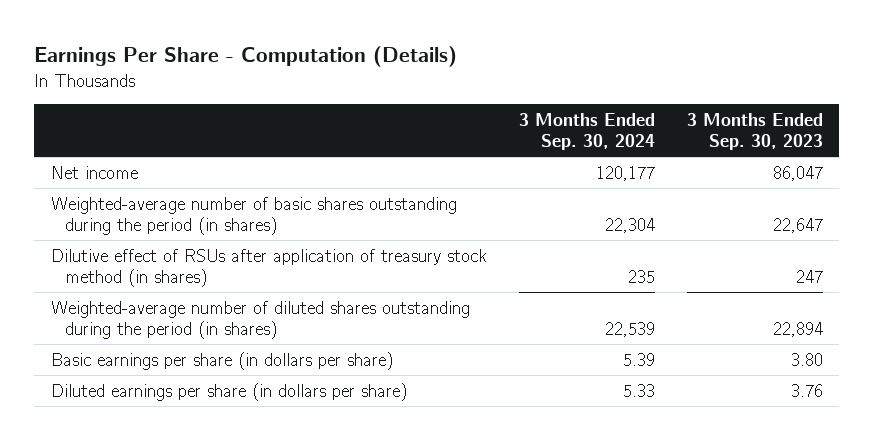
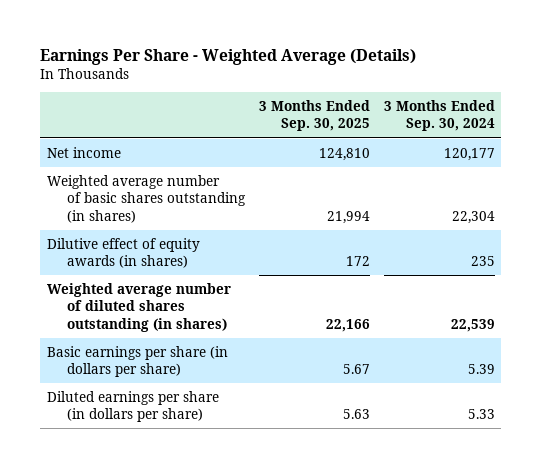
- Earnings Per Share - Computation (Details)
+ Earnings Per Share - Weighted Average (Details)
- | 3 Months Ended Sep. 30, 2024 | 3 Months Ended Sep. 30, 2023
+ | 3 Months Ended Sep. 30, 2025 | 3 Months Ended Sep. 30, 2024
- Weighted-average number of basic shares outstanding during the period (in shares) | 22,304 | 22,647
- Dilutive effect of RSUs after application of treasury stock method (in shares) | 235 | 247
- Weighted-average number of diluted shares outstanding during the period (in shares) | 22,539 | 22,894
+ Weighted average number of basic shares outstanding (in shares) | 21,994 | 22,304
+ Dilutive effect of equity awards (in shares) | 172 | 235
+ Weighted average number of diluted shares outstanding (in shares) | 22,166 | 22,539

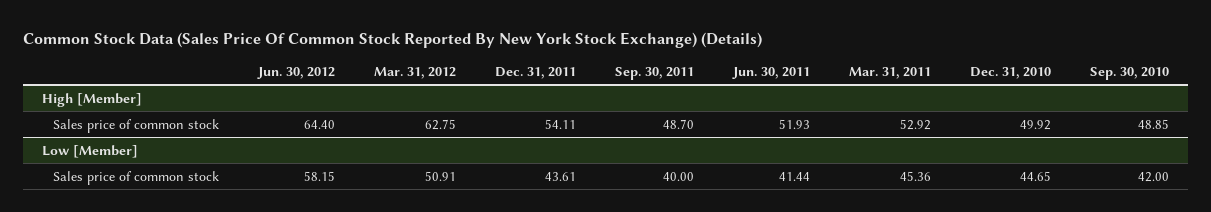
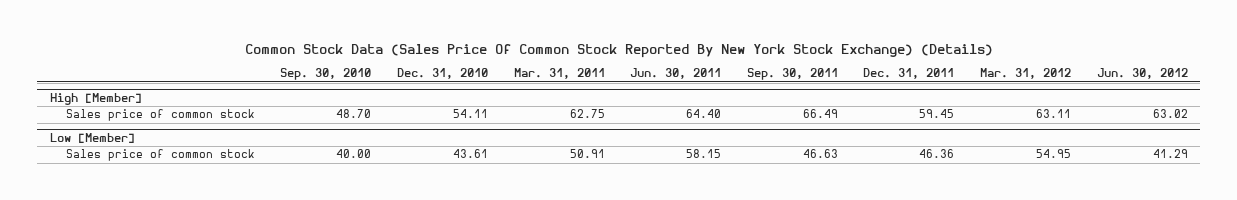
- | Jun. 30, 2012 | Mar. 31, 2012 | Dec. 31, 2011 | Sep. 30, 2011 | Jun. 30, 2011 | Mar. 31, 2011 | Dec. 31, 2010 | Sep. 30, 2010
+ | Sep. 30, 2010 | Dec. 31, 2010 | Mar. 31, 2011 | Jun. 30, 2011 | Sep. 30, 2011 | Dec. 31, 2011 | Mar. 31, 2012 | Jun. 30, 2012
@ High [Member]
- Sales price of common stock | 64.40 | 62.75 | 54.11 | 48.70 | 51.93 | 52.92 | 49.92 | 48.85
+ Sales price of common stock | 48.70 | 54.11 | 62.75 | 64.40 | 66.49 | 59.45 | 63.11 | 63.02
@ Low [Member]
- Sales price of common stock | 58.15 | 50.91 | 43.61 | 40.00 | 41.44 | 45.36 | 44.65 | 42.00
+ Sales price of common stock | 40.00 | 43.61 | 50.91 | 58.15 | 46.63 | 46.36 | 54.95 | 41.29

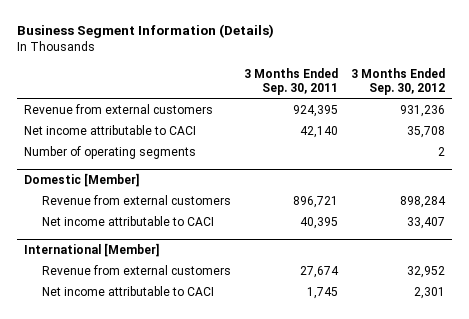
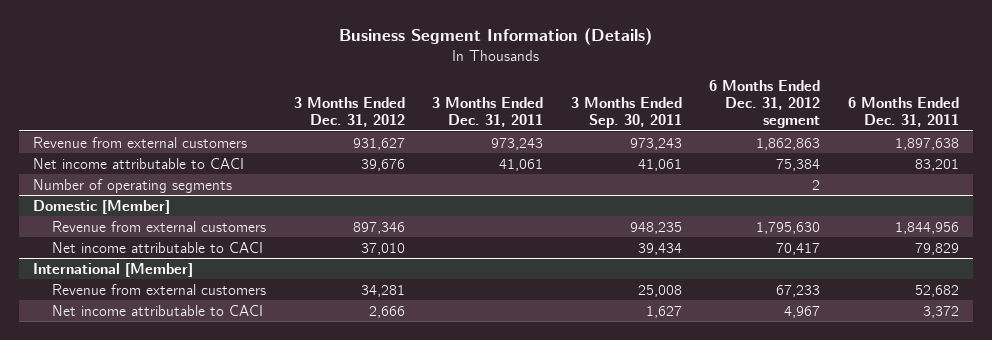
- | 3 Months Ended Sep. 30, 2011 | 3 Months Ended Sep. 30, 2012
+ | 3 Months Ended Dec. 31, 2012 | 3 Months Ended Dec. 31, 2011 | 3 Months Ended Sep. 30, 2011 | 6 Months Ended Dec. 31, 2012 segment | 6 Months Ended Dec. 31, 2011
- Revenue from external customers | 924,395 | 931,236
- Net income attributable to CACI | 42,140 | 35,708
+ Revenue from external customers | 931,627 | 973,243 | 973,243 | 1,862,863 | 1,897,638
+ Net income attributable to CACI | 39,676 | 41,061 | 41,061 | 75,384 | 83,201
@ Domestic [Member]
- Revenue from external customers | 896,721 | 898,284
- Net income attributable to CACI | 40,395 | 33,407
+ Revenue from external customers | 897,346 | | 948,235 | 1,795,630 | 1,844,956
+ Net income attributable to CACI | 37,010 | | 39,434 | 70,417 | 79,829
@ International [Member]
- Revenue from external customers | 27,674 | 32,952
- Net income attributable to CACI | 1,745 | 2,301
+ Revenue from external customers | 34,281 | | 25,008 | 67,233 | 52,682
+ Net income attributable to CACI | 2,666 | | 1,627 | 4,967 | 3,372

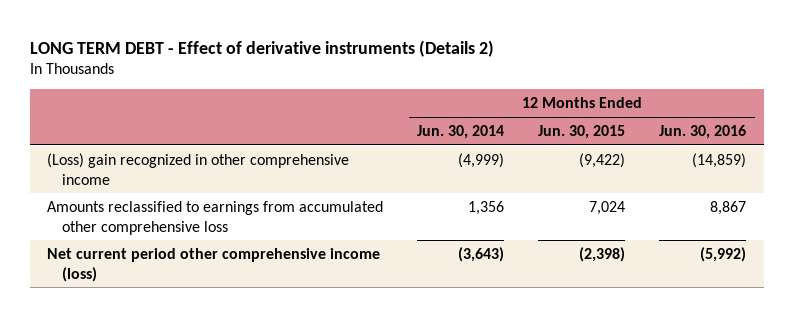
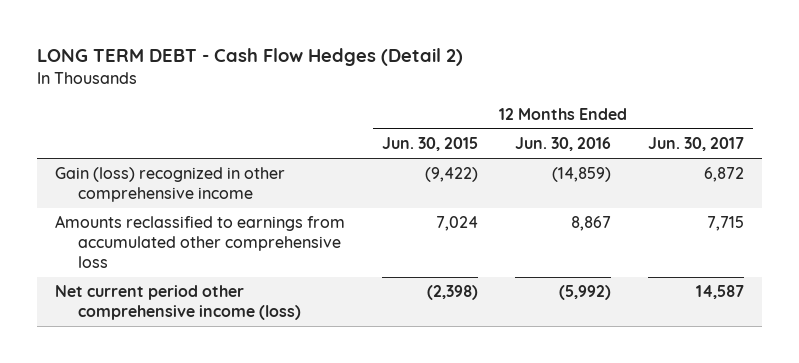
- LONG TERM DEBT - Effect of derivative instruments (Details 2)
+ LONG TERM DEBT - Cash Flow Hedges (Detail 2)
- | 12 Months Ended Jun. 30, 2014 | 12 Months Ended Jun. 30, 2015 | 12 Months Ended Jun. 30, 2016
+ | 12 Months Ended Jun. 30, 2015 | 12 Months Ended Jun. 30, 2016 | 12 Months Ended Jun. 30, 2017
- (Loss) gain recognized in other comprehensive income | (4,999) | (9,422) | (14,859)
+ Gain (loss) recognized in other comprehensive income | (9,422) | (14,859) | 6,872

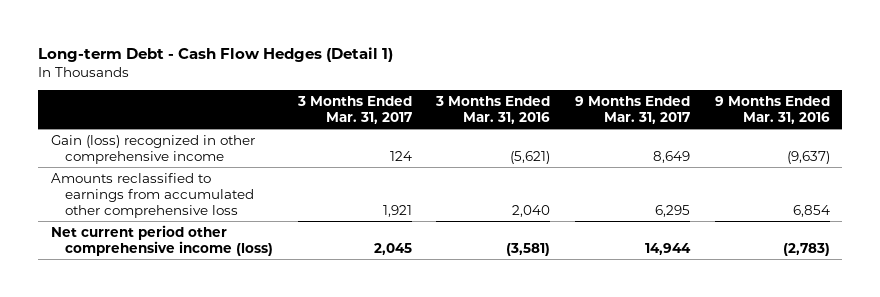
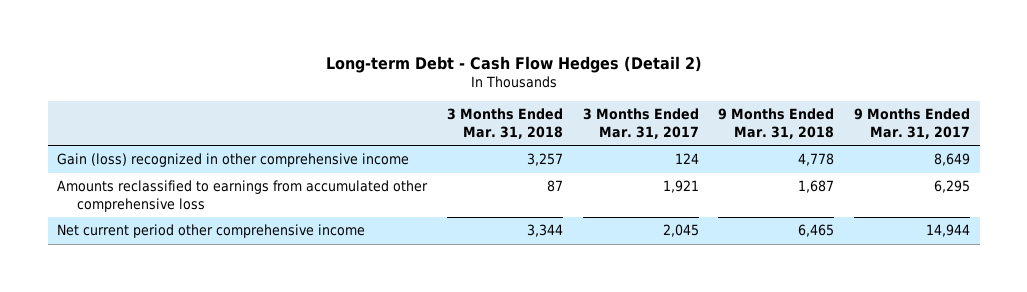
- Long-term Debt - Cash Flow Hedges (Detail 1)
+ Long-term Debt - Cash Flow Hedges (Detail 2)
- | 3 Months Ended Mar. 31, 2017 | 3 Months Ended Mar. 31, 2016 | 9 Months Ended Mar. 31, 2017 | 9 Months Ended Mar. 31, 2016
+ | 3 Months Ended Mar. 31, 2018 | 3 Months Ended Mar. 31, 2017 | 9 Months Ended Mar. 31, 2018 | 9 Months Ended Mar. 31, 2017
- Net current period other comprehensive income (loss) | 2,045 | (3,581) | 14,944 | (2,783)
+ Net current period other comprehensive income | 3,344 | 2,045 | 6,465 | 14,944

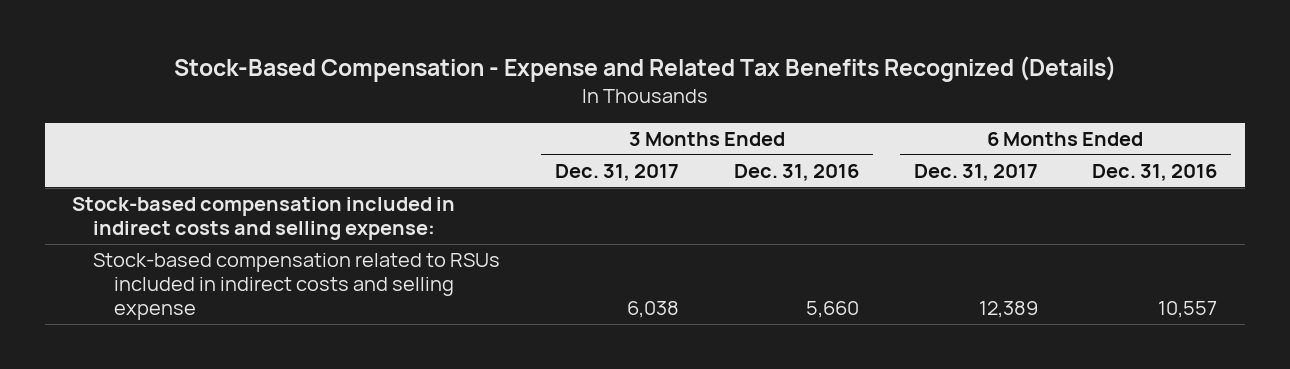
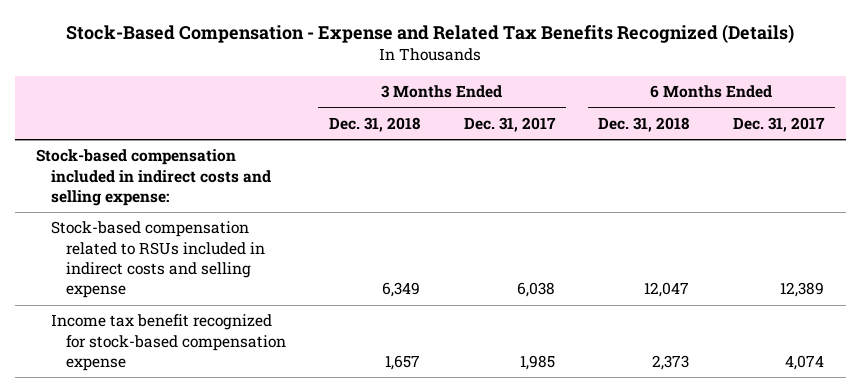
- | 3 Months Ended Dec. 31, 2017 | 3 Months Ended Dec. 31, 2016 | 6 Months Ended Dec. 31, 2017 | 6 Months Ended Dec. 31, 2016
+ | 3 Months Ended Dec. 31, 2018 | 3 Months Ended Dec. 31, 2017 | 6 Months Ended Dec. 31, 2018 | 6 Months Ended Dec. 31, 2017
+ Income tax benefit recognized for stock-based compensation expense | 1,657 | 1,985 | 2,373 | 4,074

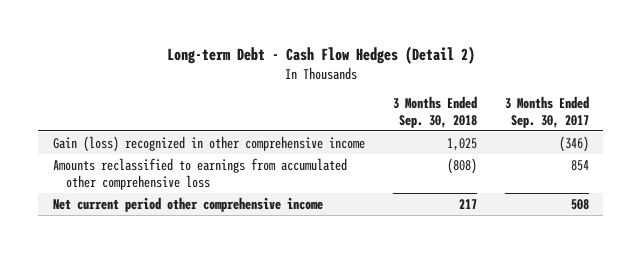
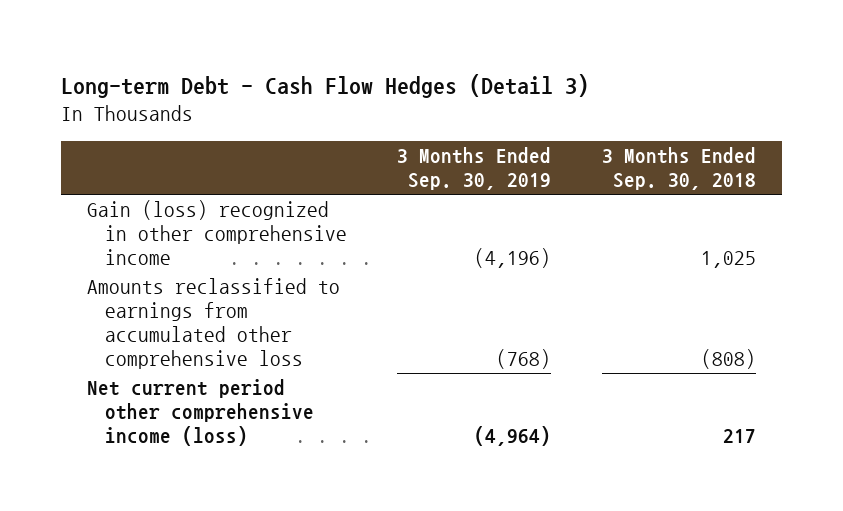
- Long-term Debt - Cash Flow Hedges (Detail 2)
+ Long-term Debt - Cash Flow Hedges (Detail 3)
- | 3 Months Ended Sep. 30, 2018 | 3 Months Ended Sep. 30, 2017
+ | 3 Months Ended Sep. 30, 2019 | 3 Months Ended Sep. 30, 2018
- Net current period other comprehensive income | 217 | 508
+ Net current period other comprehensive income (loss) | (4,964) | 217

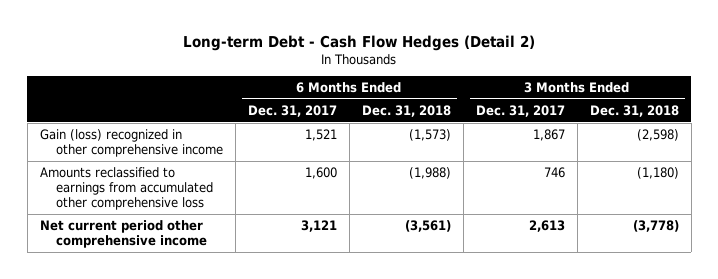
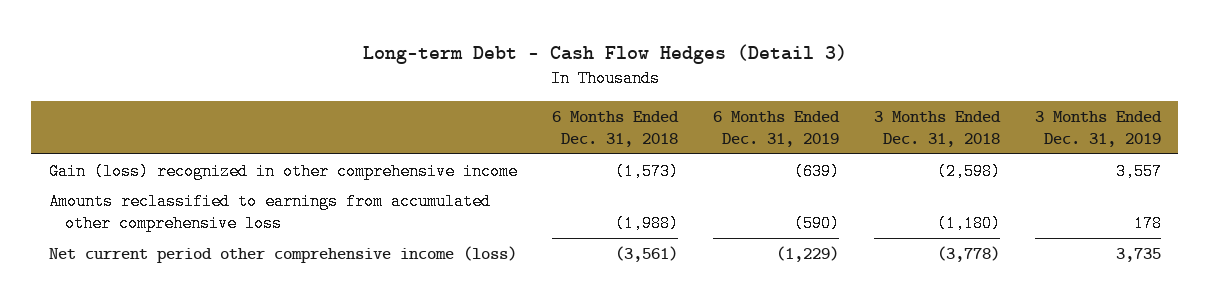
- Long-term Debt - Cash Flow Hedges (Detail 2)
+ Long-term Debt - Cash Flow Hedges (Detail 3)
- | 6 Months Ended Dec. 31, 2017 | 6 Months Ended Dec. 31, 2018 | 3 Months Ended Dec. 31, 2017 | 3 Months Ended Dec. 31, 2018
+ | 6 Months Ended Dec. 31, 2018 | 6 Months Ended Dec. 31, 2019 | 3 Months Ended Dec. 31, 2018 | 3 Months Ended Dec. 31, 2019
- Net current period other comprehensive income | 3,121 | (3,561) | 2,613 | (3,778)
+ Net current period other comprehensive income (loss) | (3,561) | (1,229) | (3,778) | 3,735

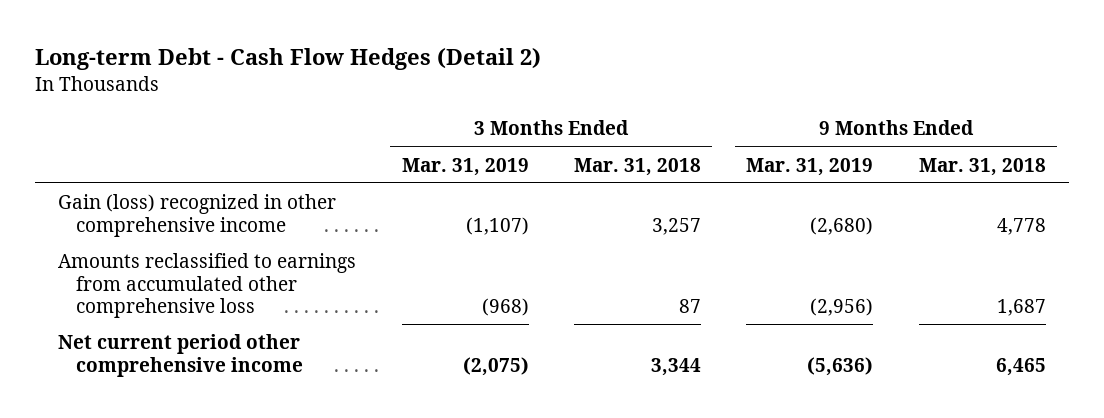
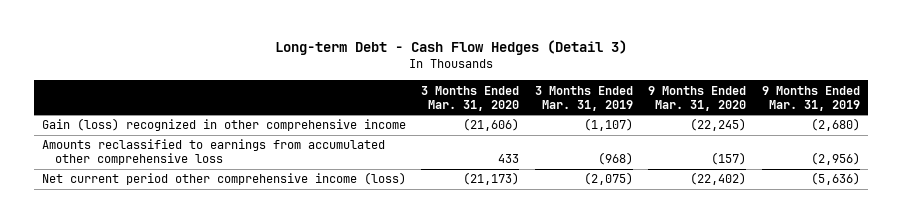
- Long-term Debt - Cash Flow Hedges (Detail 2)
+ Long-term Debt - Cash Flow Hedges (Detail 3)
- | 3 Months Ended Mar. 31, 2019 | 3 Months Ended Mar. 31, 2018 | 9 Months Ended Mar. 31, 2019 | 9 Months Ended Mar. 31, 2018
+ | 3 Months Ended Mar. 31, 2020 | 3 Months Ended Mar. 31, 2019 | 9 Months Ended Mar. 31, 2020 | 9 Months Ended Mar. 31, 2019
- Net current period other comprehensive income | (2,075) | 3,344 | (5,636) | 6,465
+ Net current period other comprehensive income (loss) | (21,173) | (2,075) | (22,402) | (5,636)

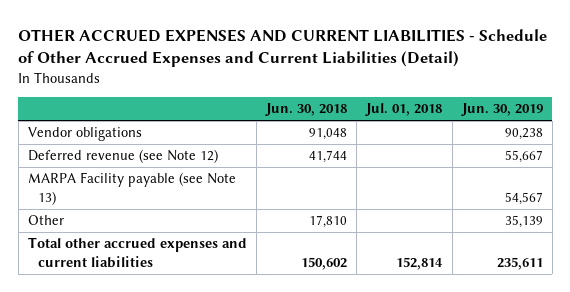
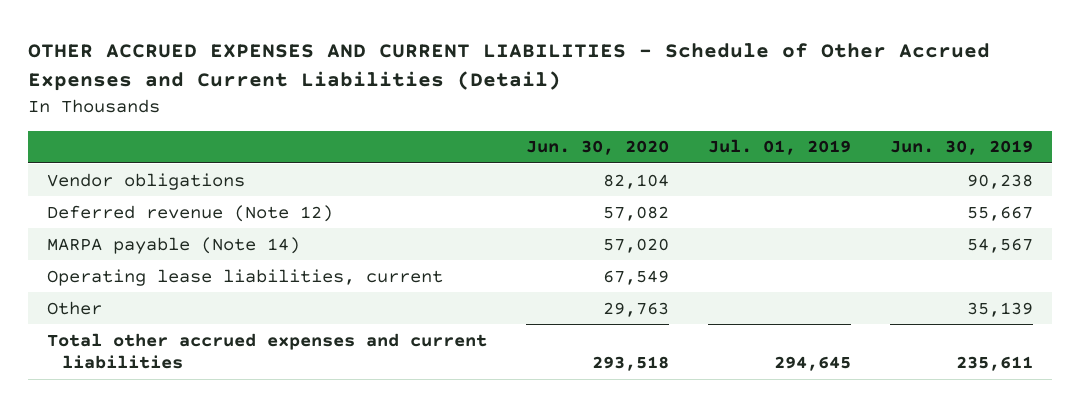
- | Jun. 30, 2018 | Jul. 01, 2018 | Jun. 30, 2019
+ | Jun. 30, 2020 | Jul. 01, 2019 | Jun. 30, 2019
- Deferred revenue (see Note 12) | 41,744 | | 55,667
- MARPA Facility payable (see Note 13) | | | 54,567
+ Deferred revenue (Note 12) | 57,082 | | 55,667
+ MARPA payable (Note 14) | 57,020 | | 54,567
+ Operating lease liabilities, current | 67,549 | |

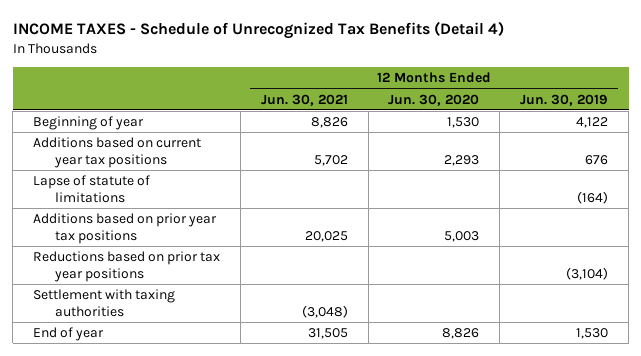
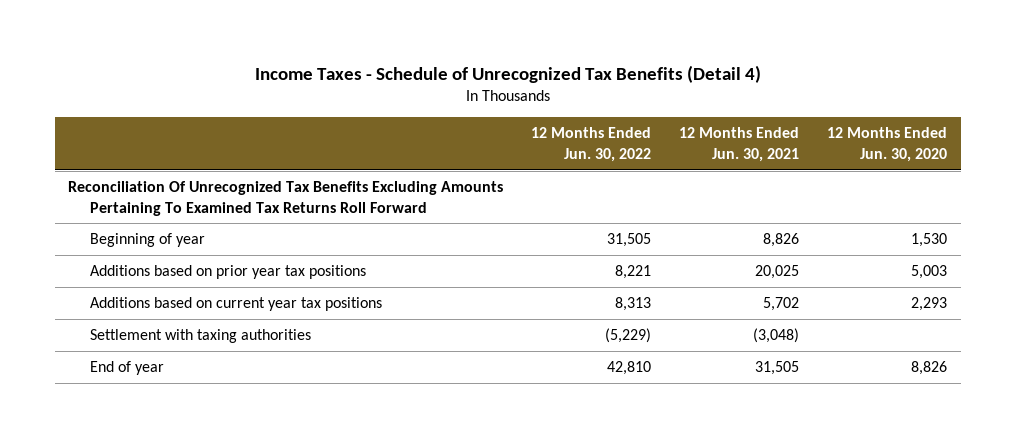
- INCOME TAXES - Schedule of Unrecognized Tax Benefits (Detail 4)
+ Income Taxes - Schedule of Unrecognized Tax Benefits (Detail 4)
- | 12 Months Ended Jun. 30, 2021 | 12 Months Ended Jun. 30, 2020 | 12 Months Ended Jun. 30, 2019
+ | 12 Months Ended Jun. 30, 2022 | 12 Months Ended Jun. 30, 2021 | 12 Months Ended Jun. 30, 2020
+ Reconciliation Of Unrecognized Tax Benefits Excluding Amounts Pertaining To Examined Tax Returns Roll Forward
- Lapse of statute of limitations | | | (164)
- Reductions based on prior tax year positions | | | (3,104)
moved down: Additions based on current year tax positions | 8,313 | 5,702 | 2,293

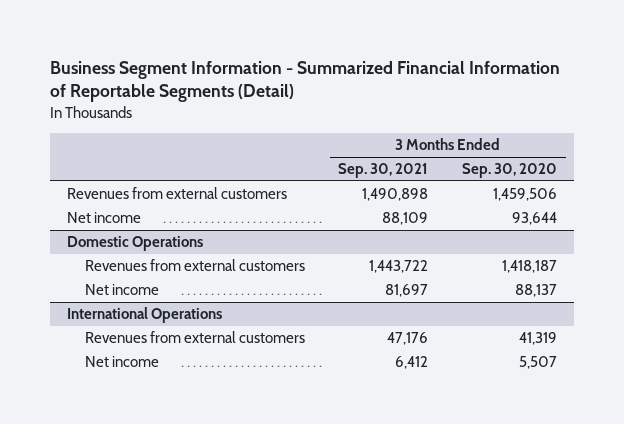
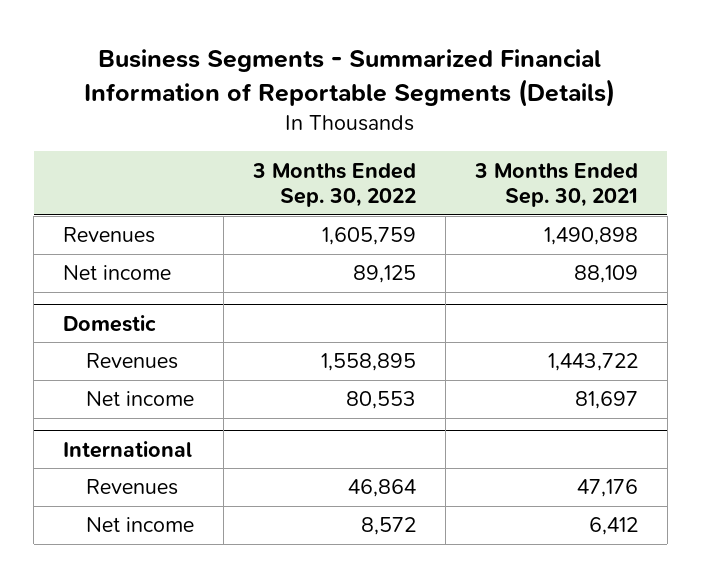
- Business Segment Information - Summarized Financial Information of Reportable Segments (Detail)
+ Business Segments - Summarized Financial Information of Reportable Segments (Details)
- | 3 Months Ended Sep. 30, 2021 | 3 Months Ended Sep. 30, 2020
+ | 3 Months Ended Sep. 30, 2022 | 3 Months Ended Sep. 30, 2021
- Revenues from external customers | 1,490,898 | 1,459,506
+ Revenues | 1,605,759 | 1,490,898
- Domestic Operations
- Revenues from external customers | 1,443,722 | 1,418,187
+ Domestic
+ Revenues | 1,558,895 | 1,443,722
- International Operations
- Revenues from external customers | 47,176 | 41,319
+ International
+ Revenues | 46,864 | 47,176

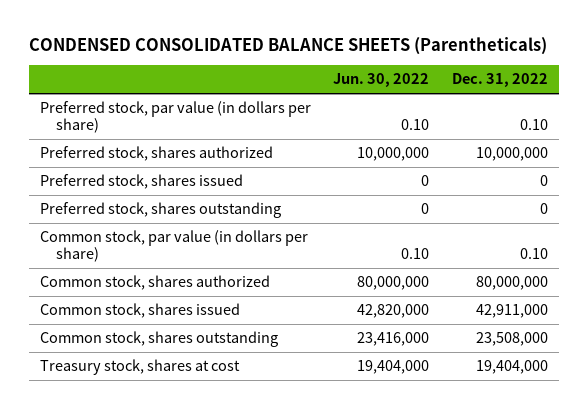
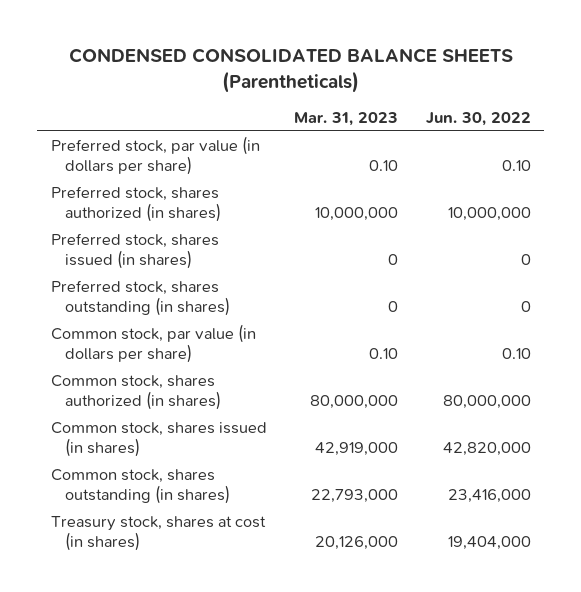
- | Jun. 30, 2022 | Dec. 31, 2022
+ | Mar. 31, 2023 | Jun. 30, 2022
- Preferred stock, shares authorized | 10,000,000 | 10,000,000
- Preferred stock, shares issued | 0 | 0
- Preferred stock, shares outstanding | 0 | 0
+ Preferred stock, shares authorized (in shares) | 10,000,000 | 10,000,000
+ Preferred stock, shares issued (in shares) | 0 | 0
+ Preferred stock, shares outstanding (in shares) | 0 | 0
- Common stock, shares authorized | 80,000,000 | 80,000,000
- Common stock, shares issued | 42,820,000 | 42,911,000
- Common stock, shares outstanding | 23,416,000 | 23,508,000
- Treasury stock, shares at cost | 19,404,000 | 19,404,000
+ Common stock, shares authorized (in shares) | 80,000,000 | 80,000,000
+ Common stock, shares issued (in shares) | 42,919,000 | 42,820,000
+ Common stock, shares outstanding (in shares) | 22,793,000 | 23,416,000
+ Treasury stock, shares at cost (in shares) | 20,126,000 | 19,404,000

